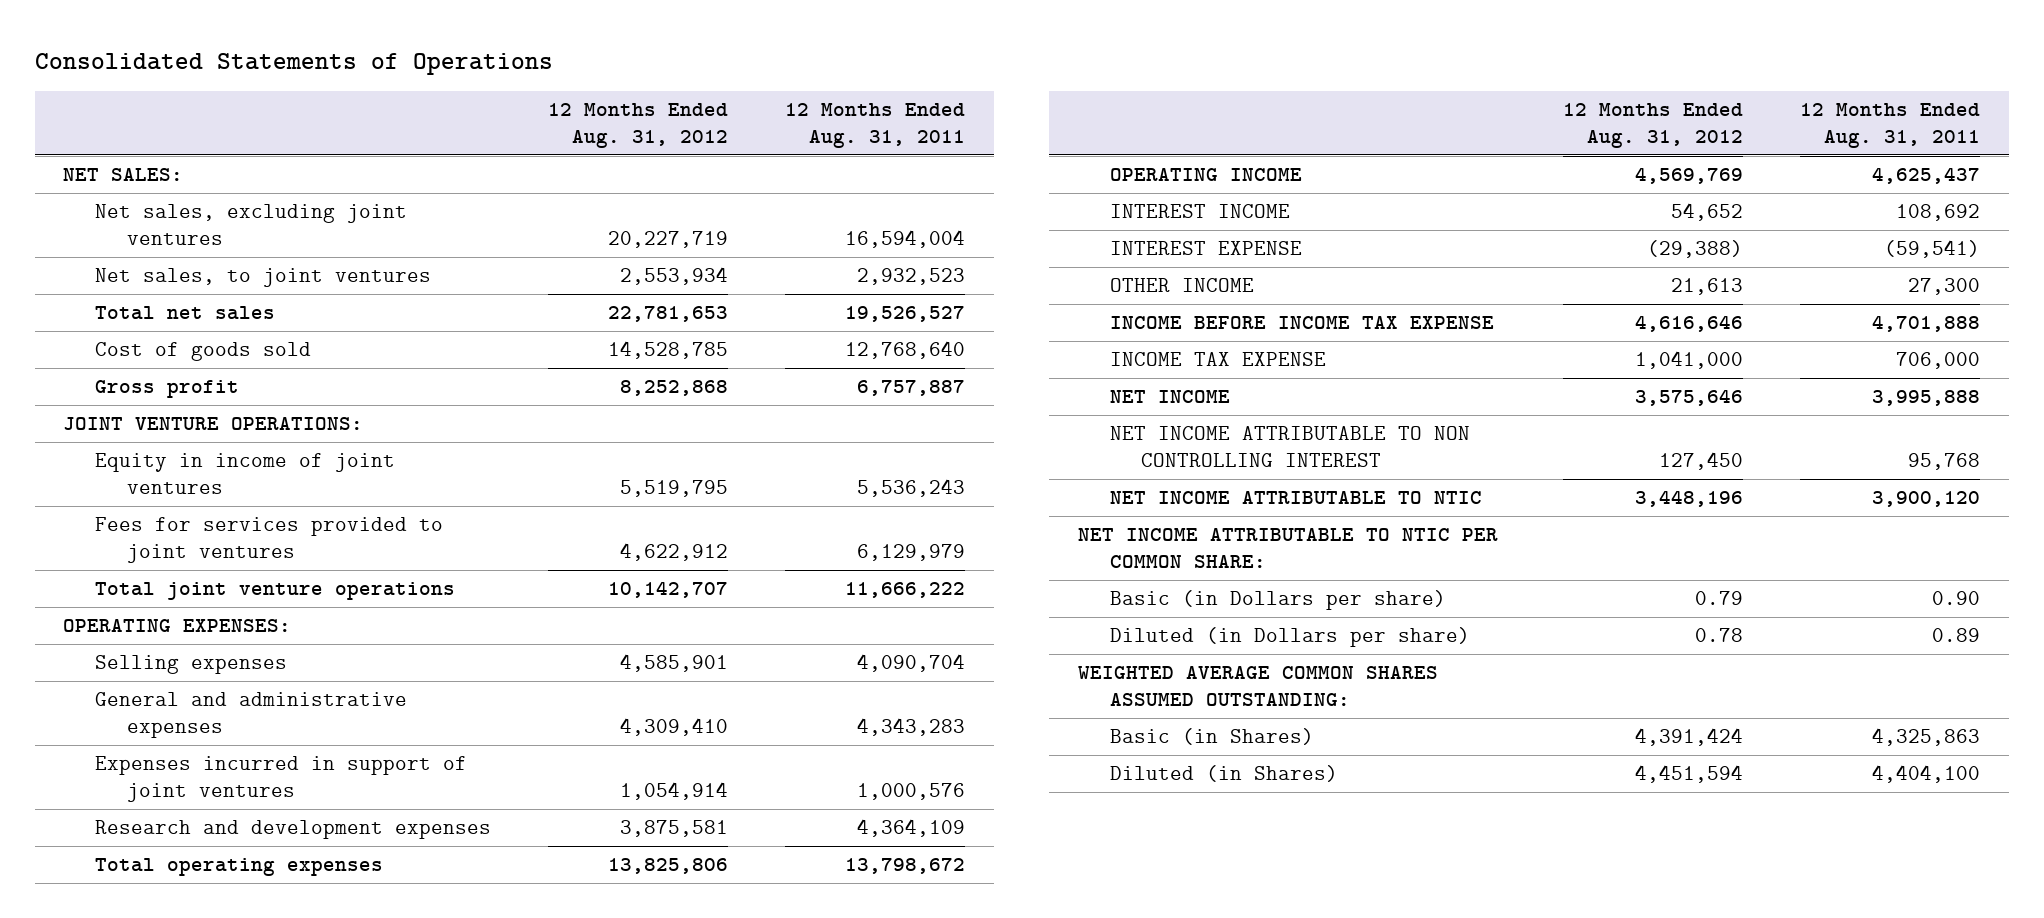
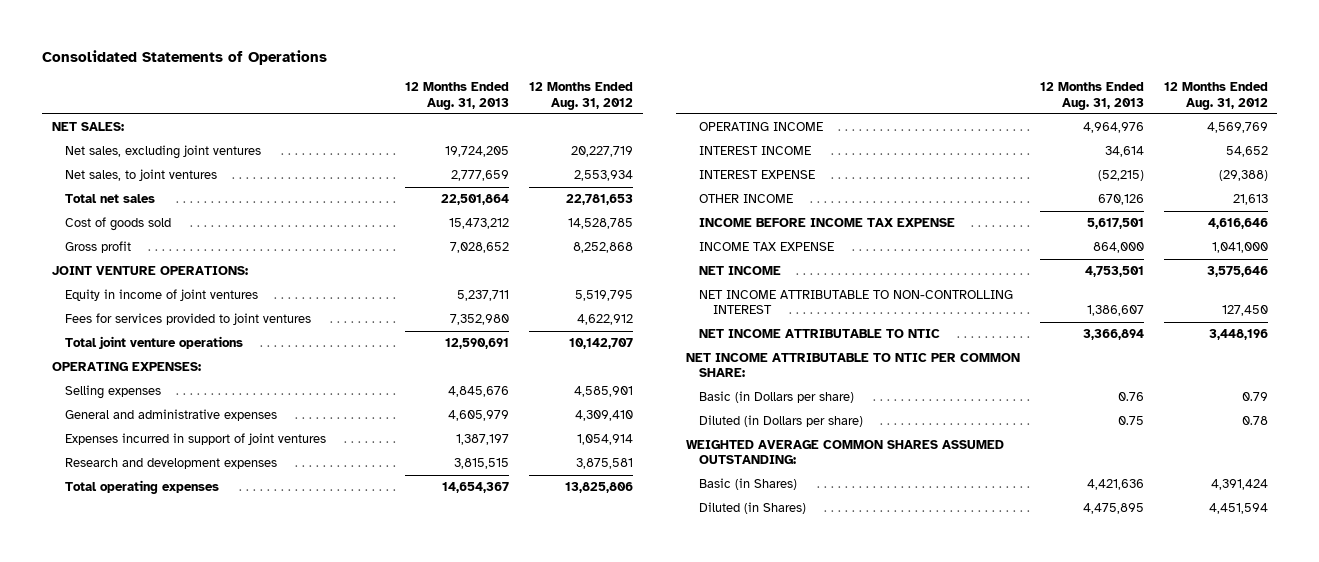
- | 12 Months Ended Aug. 31, 2012 | 12 Months Ended Aug. 31, 2011
+ | 12 Months Ended Aug. 31, 2013 | 12 Months Ended Aug. 31, 2012
- NET INCOME ATTRIBUTABLE TO NON CONTROLLING INTEREST | 127,450 | 95,768
+ NET INCOME ATTRIBUTABLE TO NON-CONTROLLING INTEREST | 1,386,607 | 127,450

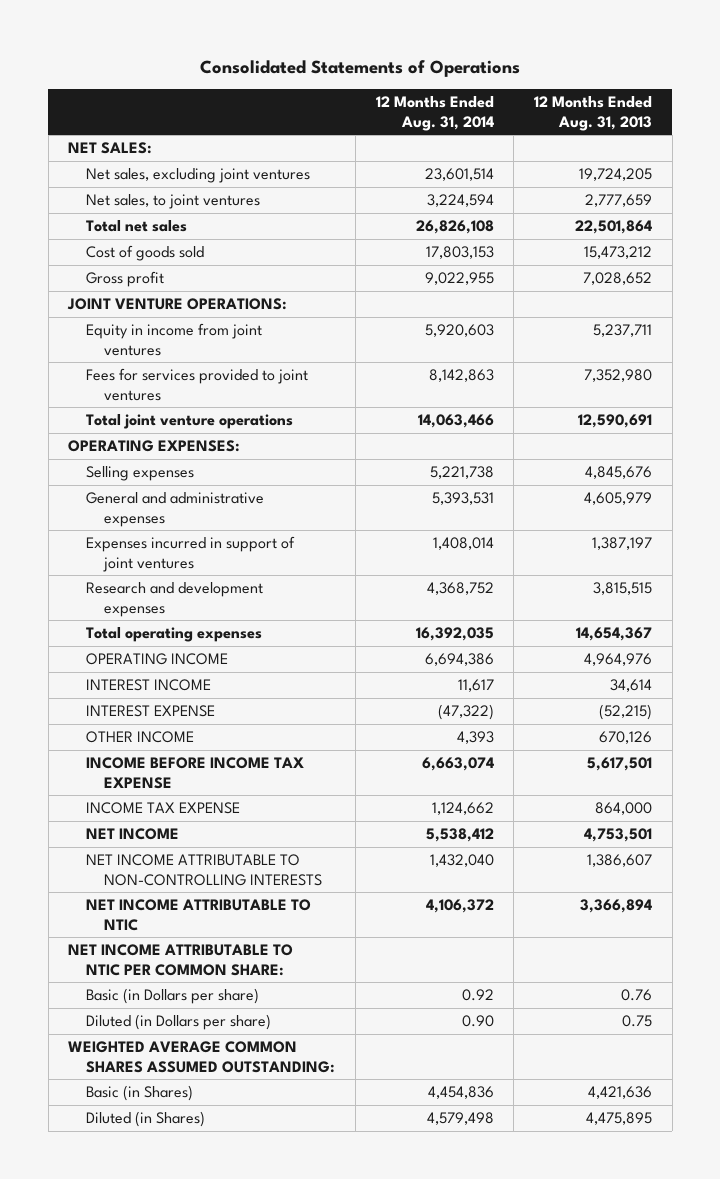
- | 12 Months Ended Aug. 31, 2013 | 12 Months Ended Aug. 31, 2012
+ | 12 Months Ended Aug. 31, 2014 | 12 Months Ended Aug. 31, 2013
- Equity in income of joint ventures | 5,237,711 | 5,519,795
+ Equity in income from joint ventures | 5,920,603 | 5,237,711
- NET INCOME ATTRIBUTABLE TO NON-CONTROLLING INTEREST | 1,386,607 | 127,450
+ NET INCOME ATTRIBUTABLE TO NON-CONTROLLING INTERESTS | 1,432,040 | 1,386,607

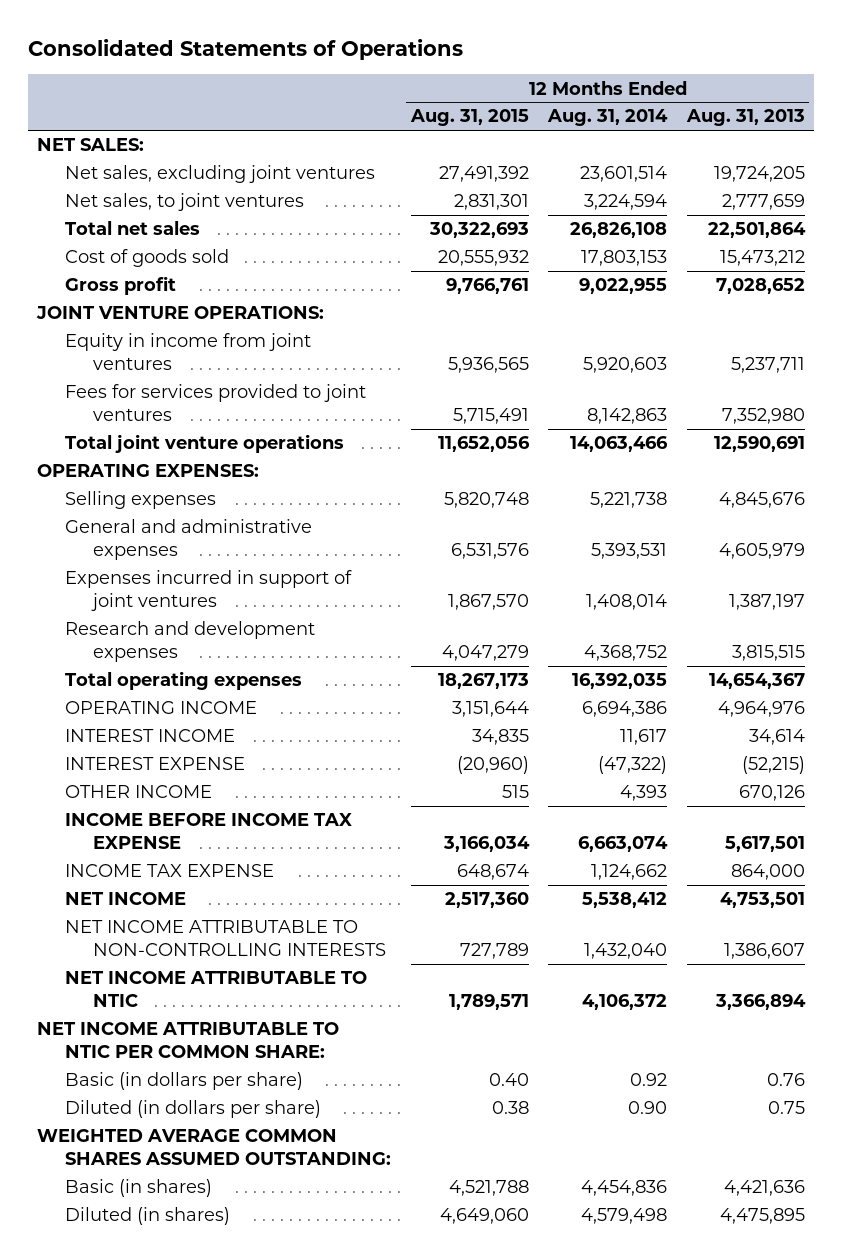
- | 12 Months Ended Aug. 31, 2014 | 12 Months Ended Aug. 31, 2013
+ | 12 Months Ended Aug. 31, 2015 | 12 Months Ended Aug. 31, 2014 | 12 Months Ended Aug. 31, 2013
- Basic (in Dollars per share) | 0.92 | 0.76
- Diluted (in Dollars per share) | 0.90 | 0.75
+ Basic (in dollars per share) | 0.40 | 0.92 | 0.76
+ Diluted (in dollars per share) | 0.38 | 0.90 | 0.75
- Basic (in Shares) | 4,454,836 | 4,421,636
- Diluted (in Shares) | 4,579,498 | 4,475,895
+ Basic (in shares) | 4,521,788 | 4,454,836 | 4,421,636
+ Diluted (in shares) | 4,649,060 | 4,579,498 | 4,475,895

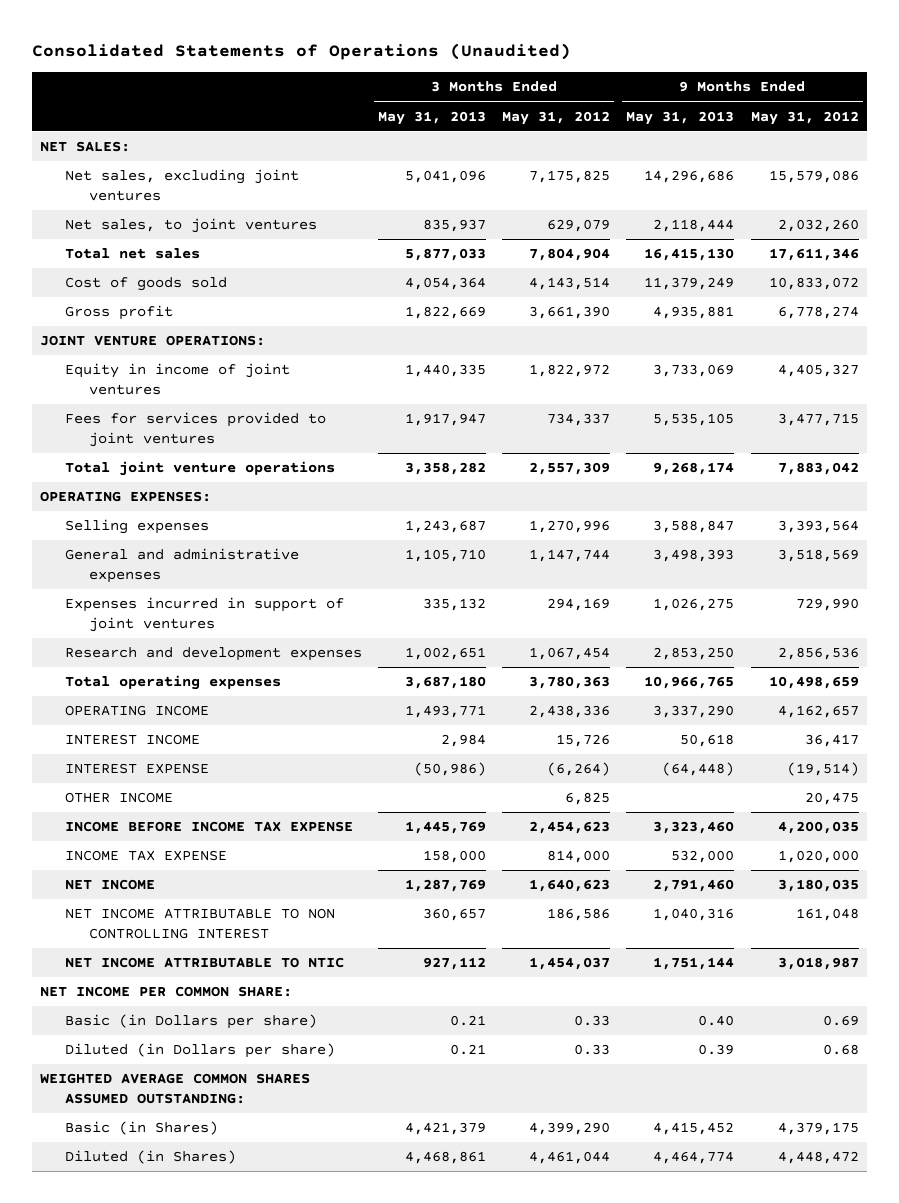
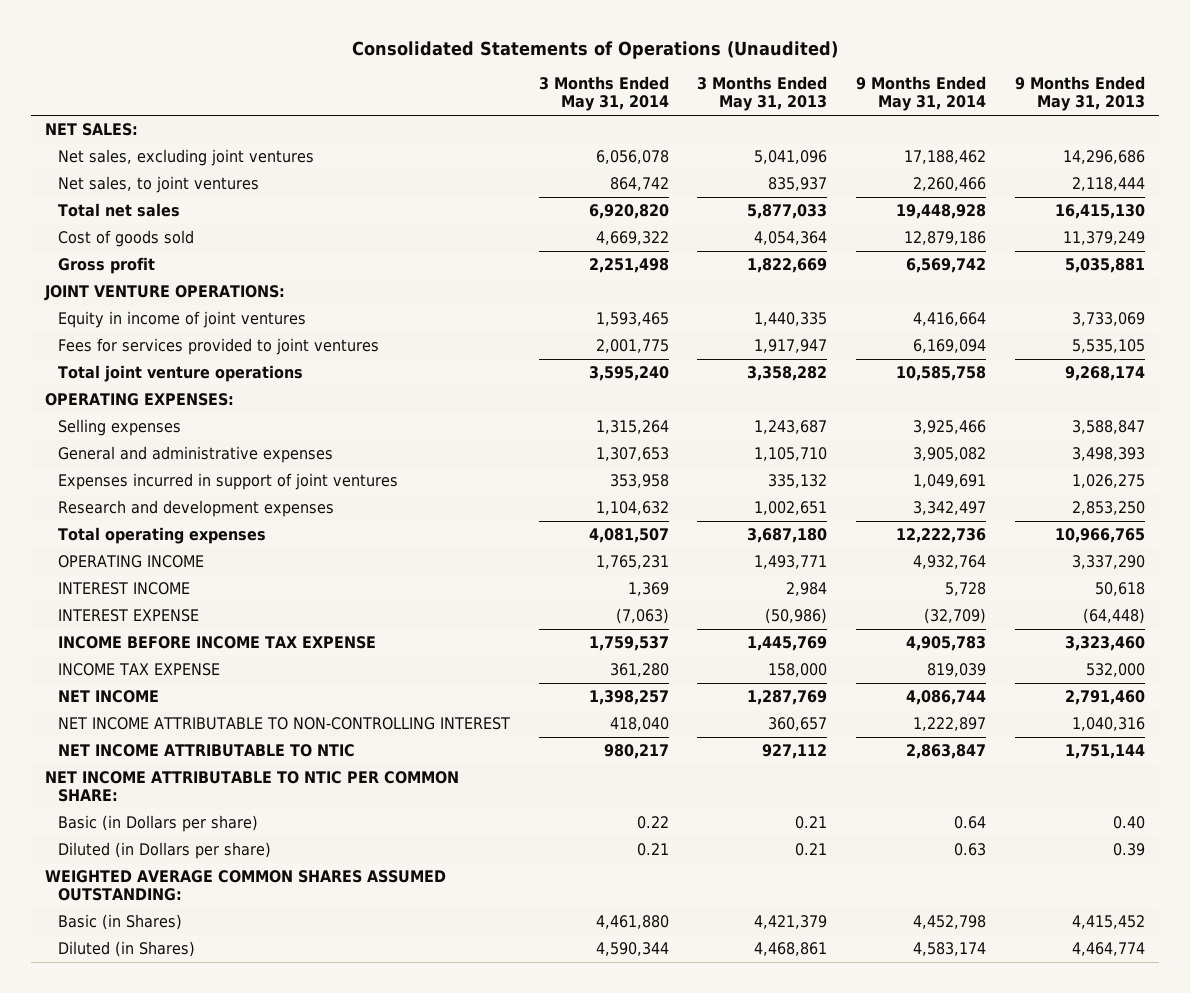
- | 3 Months Ended May 31, 2013 | 3 Months Ended May 31, 2012 | 9 Months Ended May 31, 2013 | 9 Months Ended May 31, 2012
+ | 3 Months Ended May 31, 2014 | 3 Months Ended May 31, 2013 | 9 Months Ended May 31, 2014 | 9 Months Ended May 31, 2013
- Gross profit | 1,822,669 | 3,661,390 | 4,935,881 | 6,778,274
+ Gross profit | 2,251,498 | 1,822,669 | 6,569,742 | 5,035,881
- OTHER INCOME | | 6,825 | | 20,475
- NET INCOME ATTRIBUTABLE TO NON CONTROLLING INTEREST | 360,657 | 186,586 | 1,040,316 | 161,048
+ NET INCOME ATTRIBUTABLE TO NON-CONTROLLING INTEREST | 418,040 | 360,657 | 1,222,897 | 1,040,316
- NET INCOME PER COMMON SHARE:
+ NET INCOME ATTRIBUTABLE TO NTIC PER COMMON SHARE:

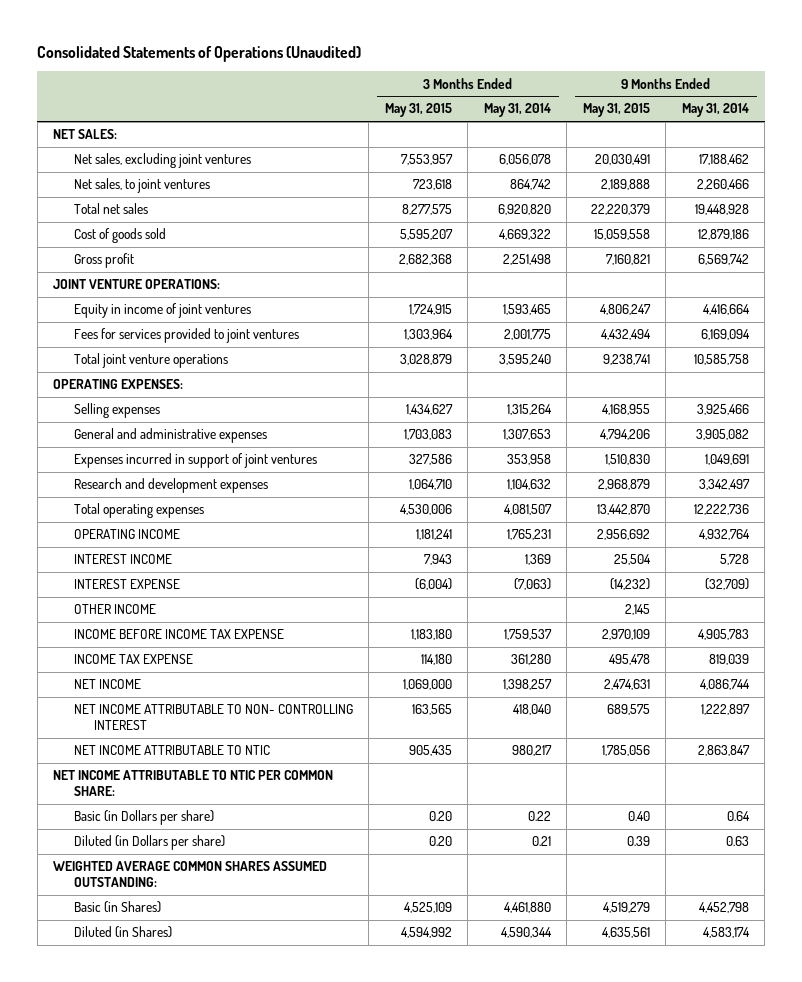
- | 3 Months Ended May 31, 2014 | 3 Months Ended May 31, 2013 | 9 Months Ended May 31, 2014 | 9 Months Ended May 31, 2013
+ | 3 Months Ended May 31, 2015 | 3 Months Ended May 31, 2014 | 9 Months Ended May 31, 2015 | 9 Months Ended May 31, 2014
+ OTHER INCOME | | | 2,145 |
- NET INCOME ATTRIBUTABLE TO NON-CONTROLLING INTEREST | 418,040 | 360,657 | 1,222,897 | 1,040,316
+ NET INCOME ATTRIBUTABLE TO NON- CONTROLLING INTEREST | 163,565 | 418,040 | 689,575 | 1,222,897

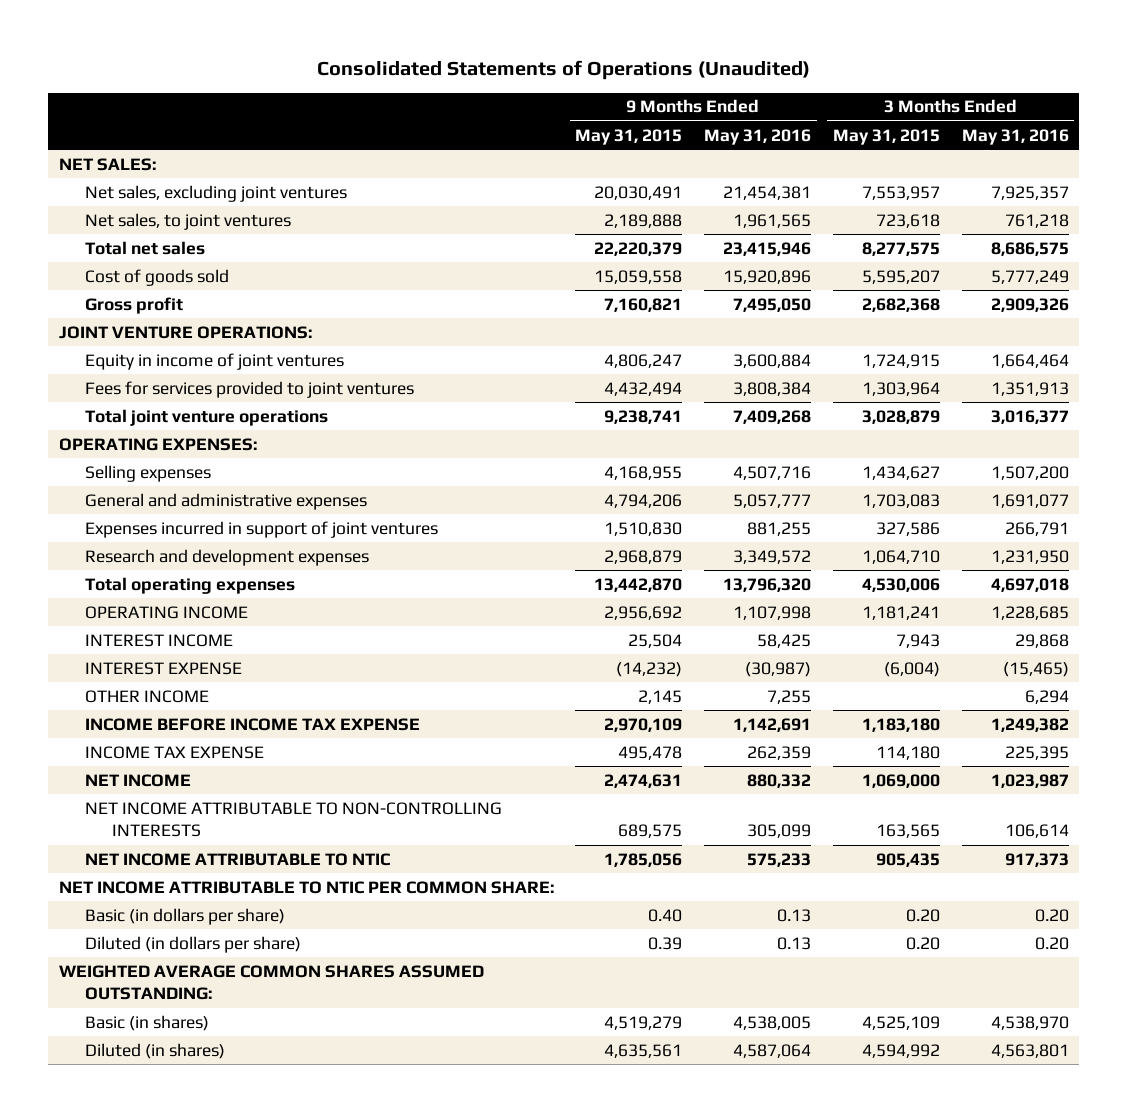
- | 3 Months Ended May 31, 2015 | 3 Months Ended May 31, 2014 | 9 Months Ended May 31, 2015 | 9 Months Ended May 31, 2014
+ | 9 Months Ended May 31, 2015 | 9 Months Ended May 31, 2016 | 3 Months Ended May 31, 2015 | 3 Months Ended May 31, 2016
- NET INCOME ATTRIBUTABLE TO NON- CONTROLLING INTEREST | 163,565 | 418,040 | 689,575 | 1,222,897
+ NET INCOME ATTRIBUTABLE TO NON-CONTROLLING INTERESTS | 689,575 | 305,099 | 163,565 | 106,614
- Basic (in Dollars per share) | 0.20 | 0.22 | 0.40 | 0.64
- Diluted (in Dollars per share) | 0.20 | 0.21 | 0.39 | 0.63
+ Basic (in dollars per share) | 0.40 | 0.13 | 0.20 | 0.20
+ Diluted (in dollars per share) | 0.39 | 0.13 | 0.20 | 0.20
- Basic (in Shares) | 4,525,109 | 4,461,880 | 4,519,279 | 4,452,798
- Diluted (in Shares) | 4,594,992 | 4,590,344 | 4,635,561 | 4,583,174
+ Basic (in shares) | 4,519,279 | 4,538,005 | 4,525,109 | 4,538,970
+ Diluted (in shares) | 4,635,561 | 4,587,064 | 4,594,992 | 4,563,801

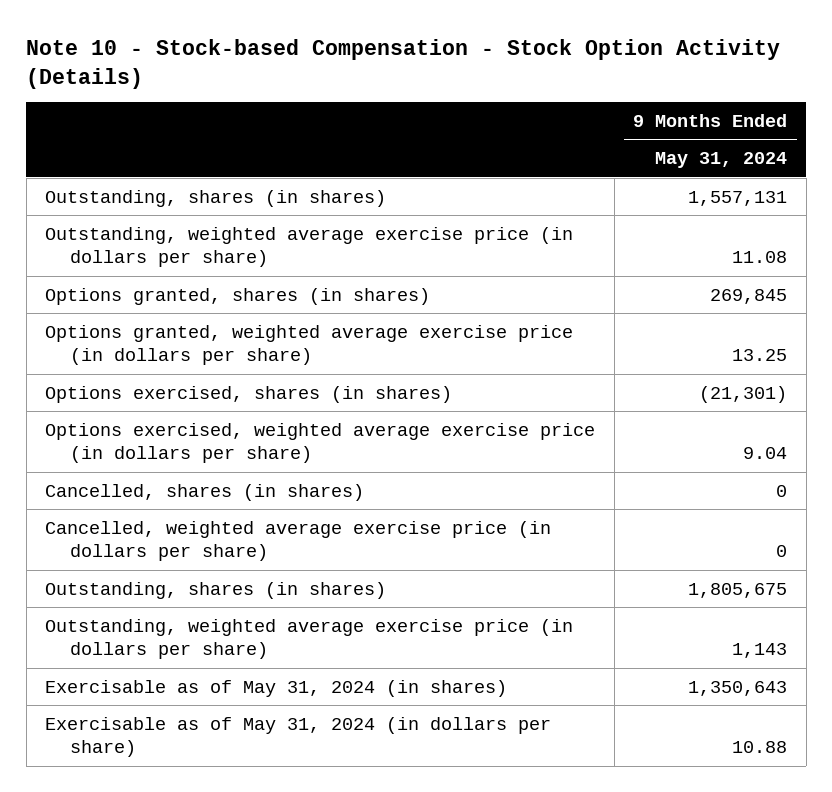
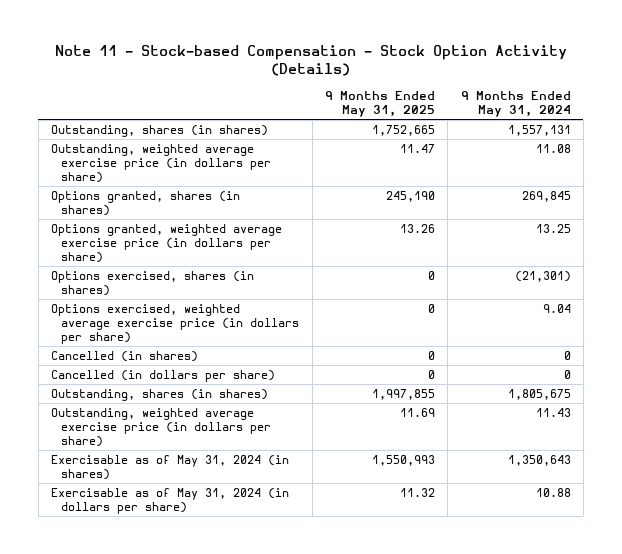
- Note 10 - Stock-based Compensation - Stock Option Activity (Details)
+ Note 11 - Stock-based Compensation - Stock Option Activity (Details)
- | 9 Months Ended May 31, 2024
+ | 9 Months Ended May 31, 2025 | 9 Months Ended May 31, 2024
- Cancelled, shares (in shares) | 0
- Cancelled, weighted average exercise price (in dollars per share) | 0
+ Cancelled (in shares) | 0 | 0
+ Cancelled (in dollars per share) | 0 | 0
- Outstanding, weighted average exercise price (in dollars per share) | 1,143
+ Outstanding, weighted average exercise price (in dollars per share) | 11.69 | 11.43

